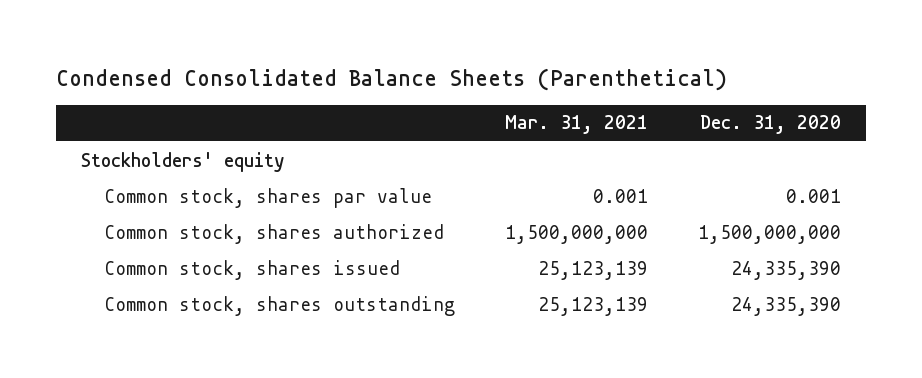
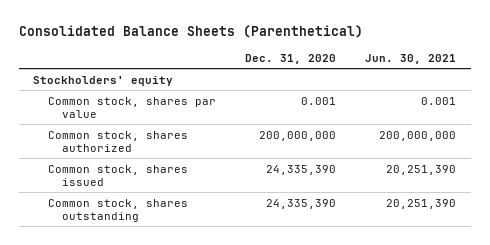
- Condensed Consolidated Balance Sheets (Parenthetical)
+ Consolidated Balance Sheets (Parenthetical)
- | Mar. 31, 2021 | Dec. 31, 2020
+ | Dec. 31, 2020 | Jun. 30, 2021
- Common stock, shares authorized | 1,500,000,000 | 1,500,000,000
+ Common stock, shares authorized | 200,000,000 | 200,000,000

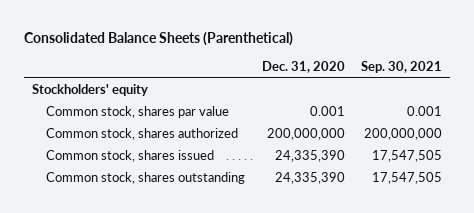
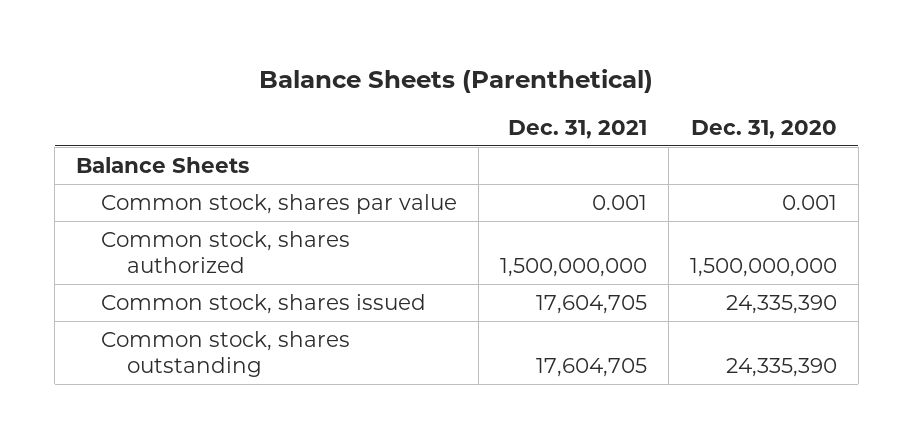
- Consolidated Balance Sheets (Parenthetical)
+ Balance Sheets (Parenthetical)
- | Dec. 31, 2020 | Sep. 30, 2021
+ | Dec. 31, 2021 | Dec. 31, 2020
- Stockholders' equity
+ Balance Sheets
- Common stock, shares authorized | 200,000,000 | 200,000,000
+ Common stock, shares authorized | 1,500,000,000 | 1,500,000,000

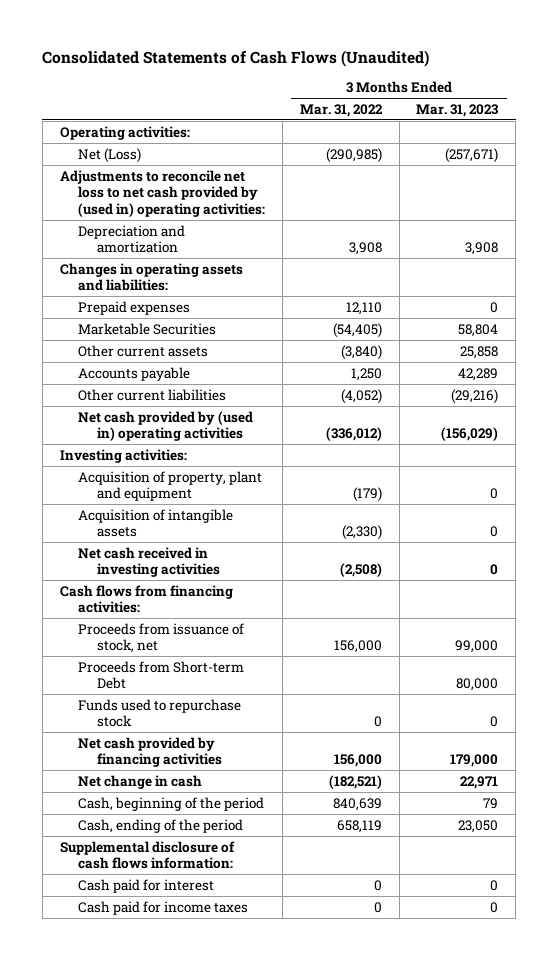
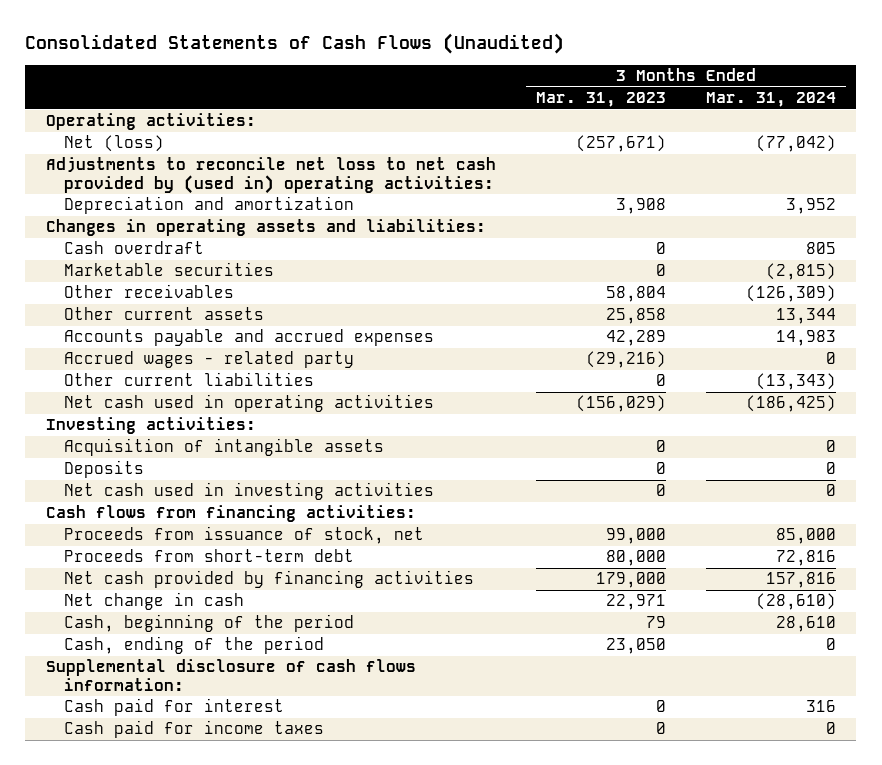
- | 3 Months Ended Mar. 31, 2022 | 3 Months Ended Mar. 31, 2023
+ | 3 Months Ended Mar. 31, 2023 | 3 Months Ended Mar. 31, 2024
- Net (Loss) | (290,985) | (257,671)
+ Net (loss) | (257,671) | (77,042)
- Prepaid expenses | 12,110 | 0
- Marketable Securities | (54,405) | 58,804
+ Cash overdraft | 0 | 805
+ Marketable securities | 0 | (2,815)
+ Other receivables | 58,804 | (126,309)
- Accounts payable | 1,250 | 42,289
- Other current liabilities | (4,052) | (29,216)
- Net cash provided by (used in) operating activities | (336,012) | (156,029)
+ Accounts payable and accrued expenses | 42,289 | 14,983
+ Accrued wages - related party | (29,216) | 0
+ Other current liabilities | 0 | (13,343)
+ Net cash used in operating activities | (156,029) | (186,425)
- Acquisition of property, plant and equipment | (179) | 0
- Net cash received in investing activities | (2,508) | 0
+ Deposits | 0 | 0
+ Net cash used in investing activities | 0 | 0
- Proceeds from Short-term Debt | | 80,000
- Funds used to repurchase stock | 0 | 0
+ Proceeds from short-term debt | 80,000 | 72,816

